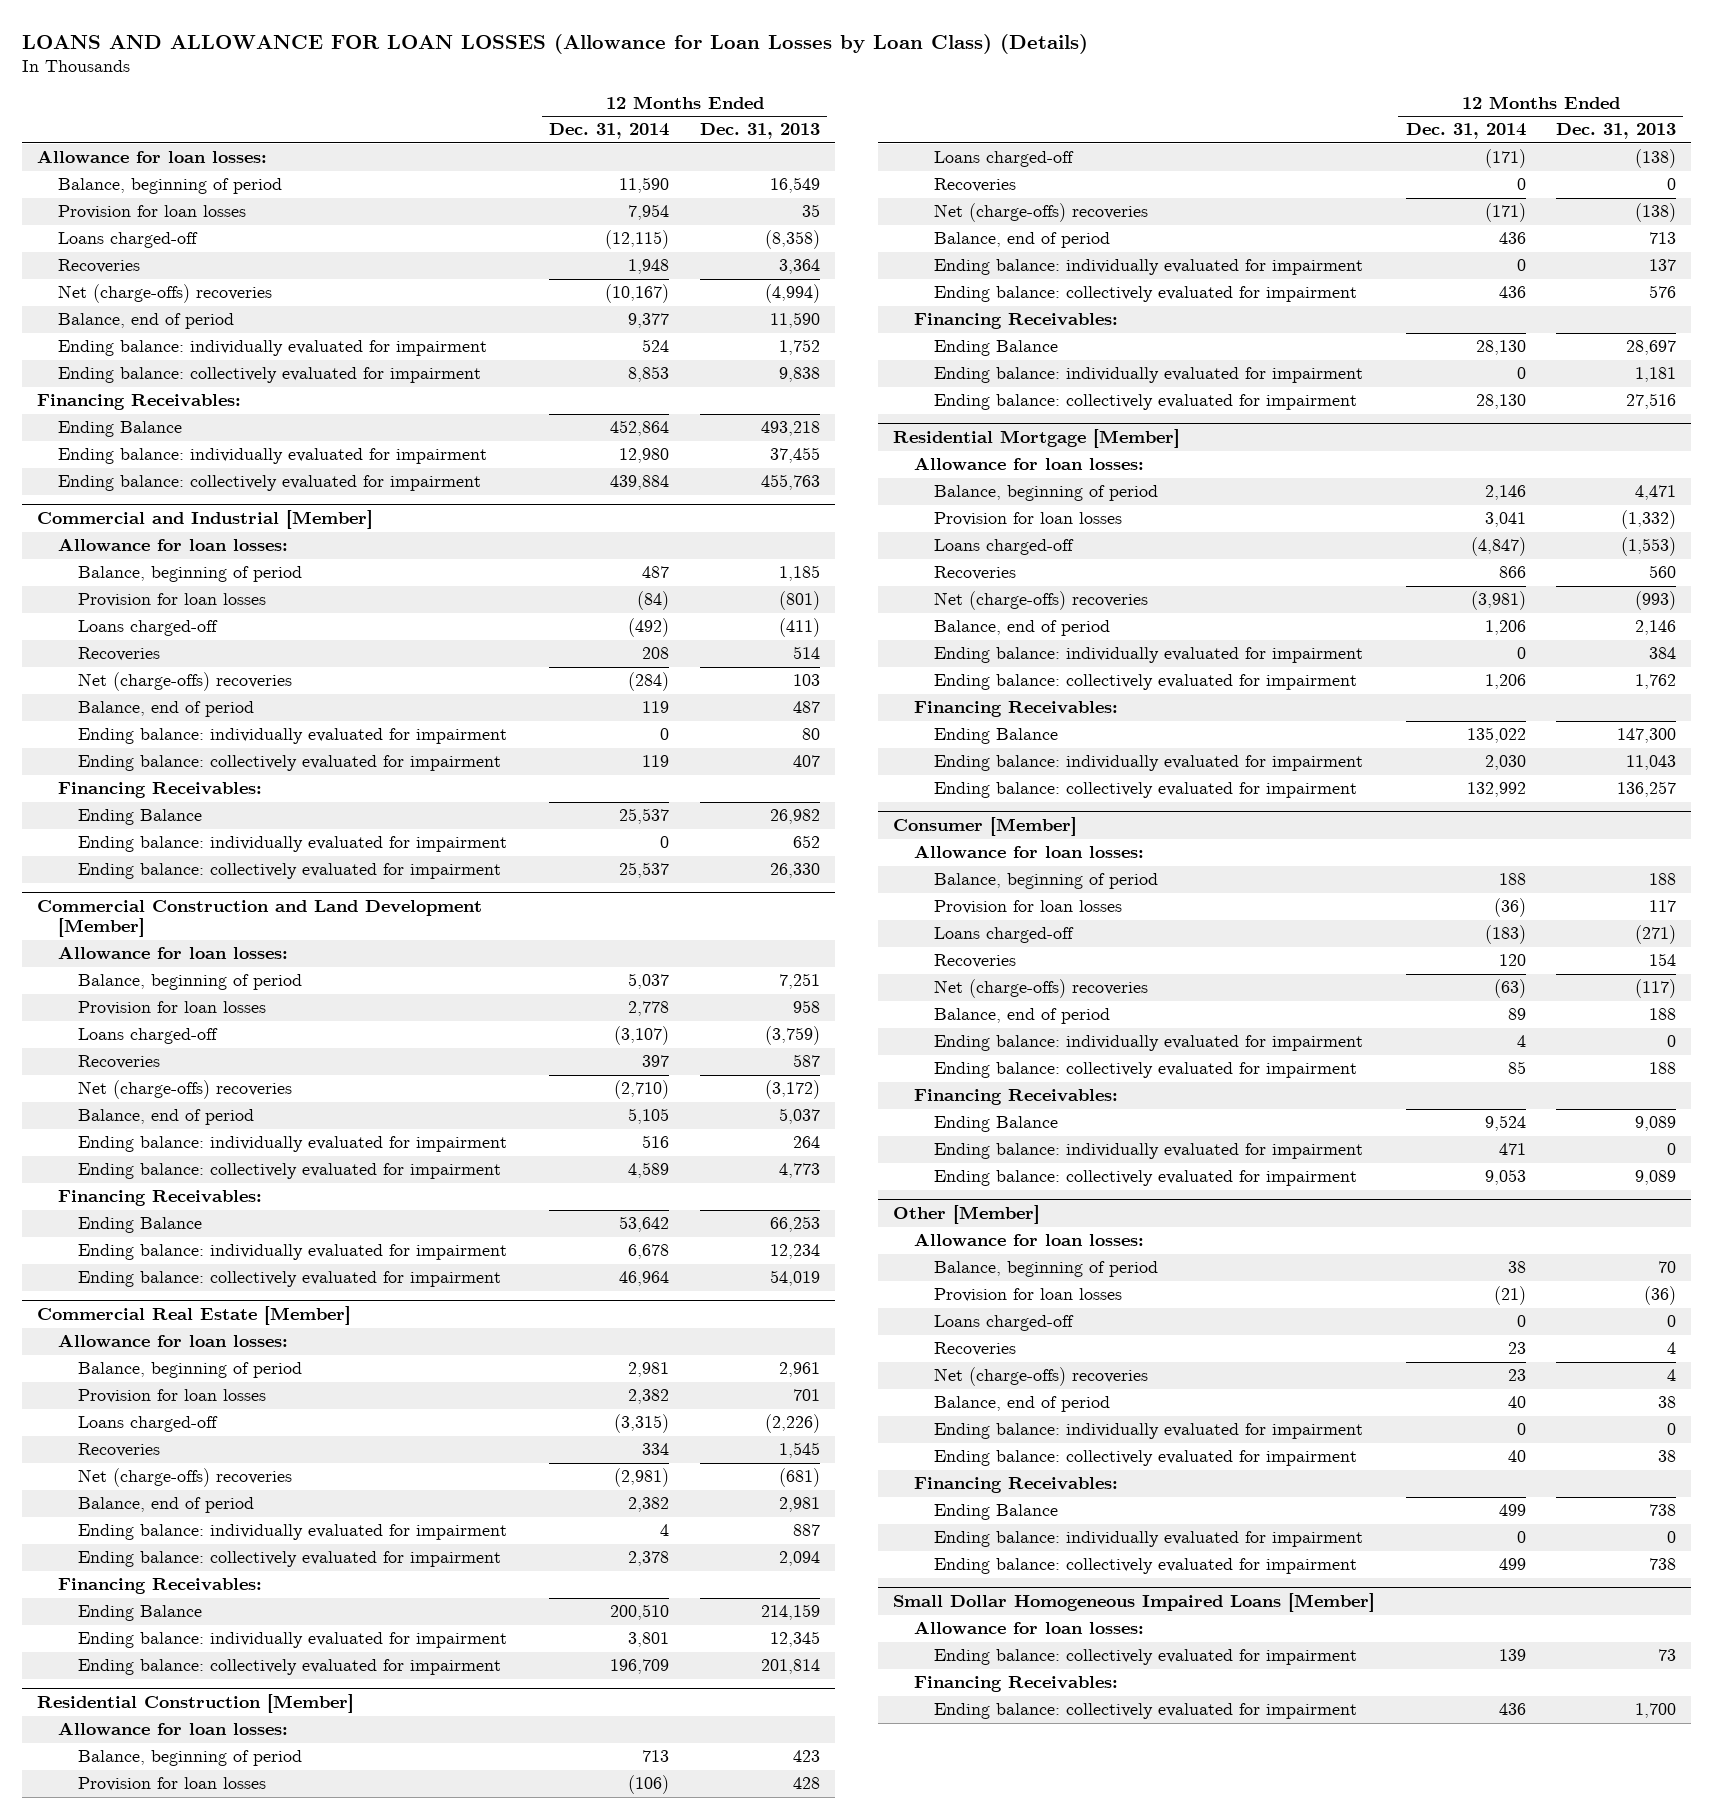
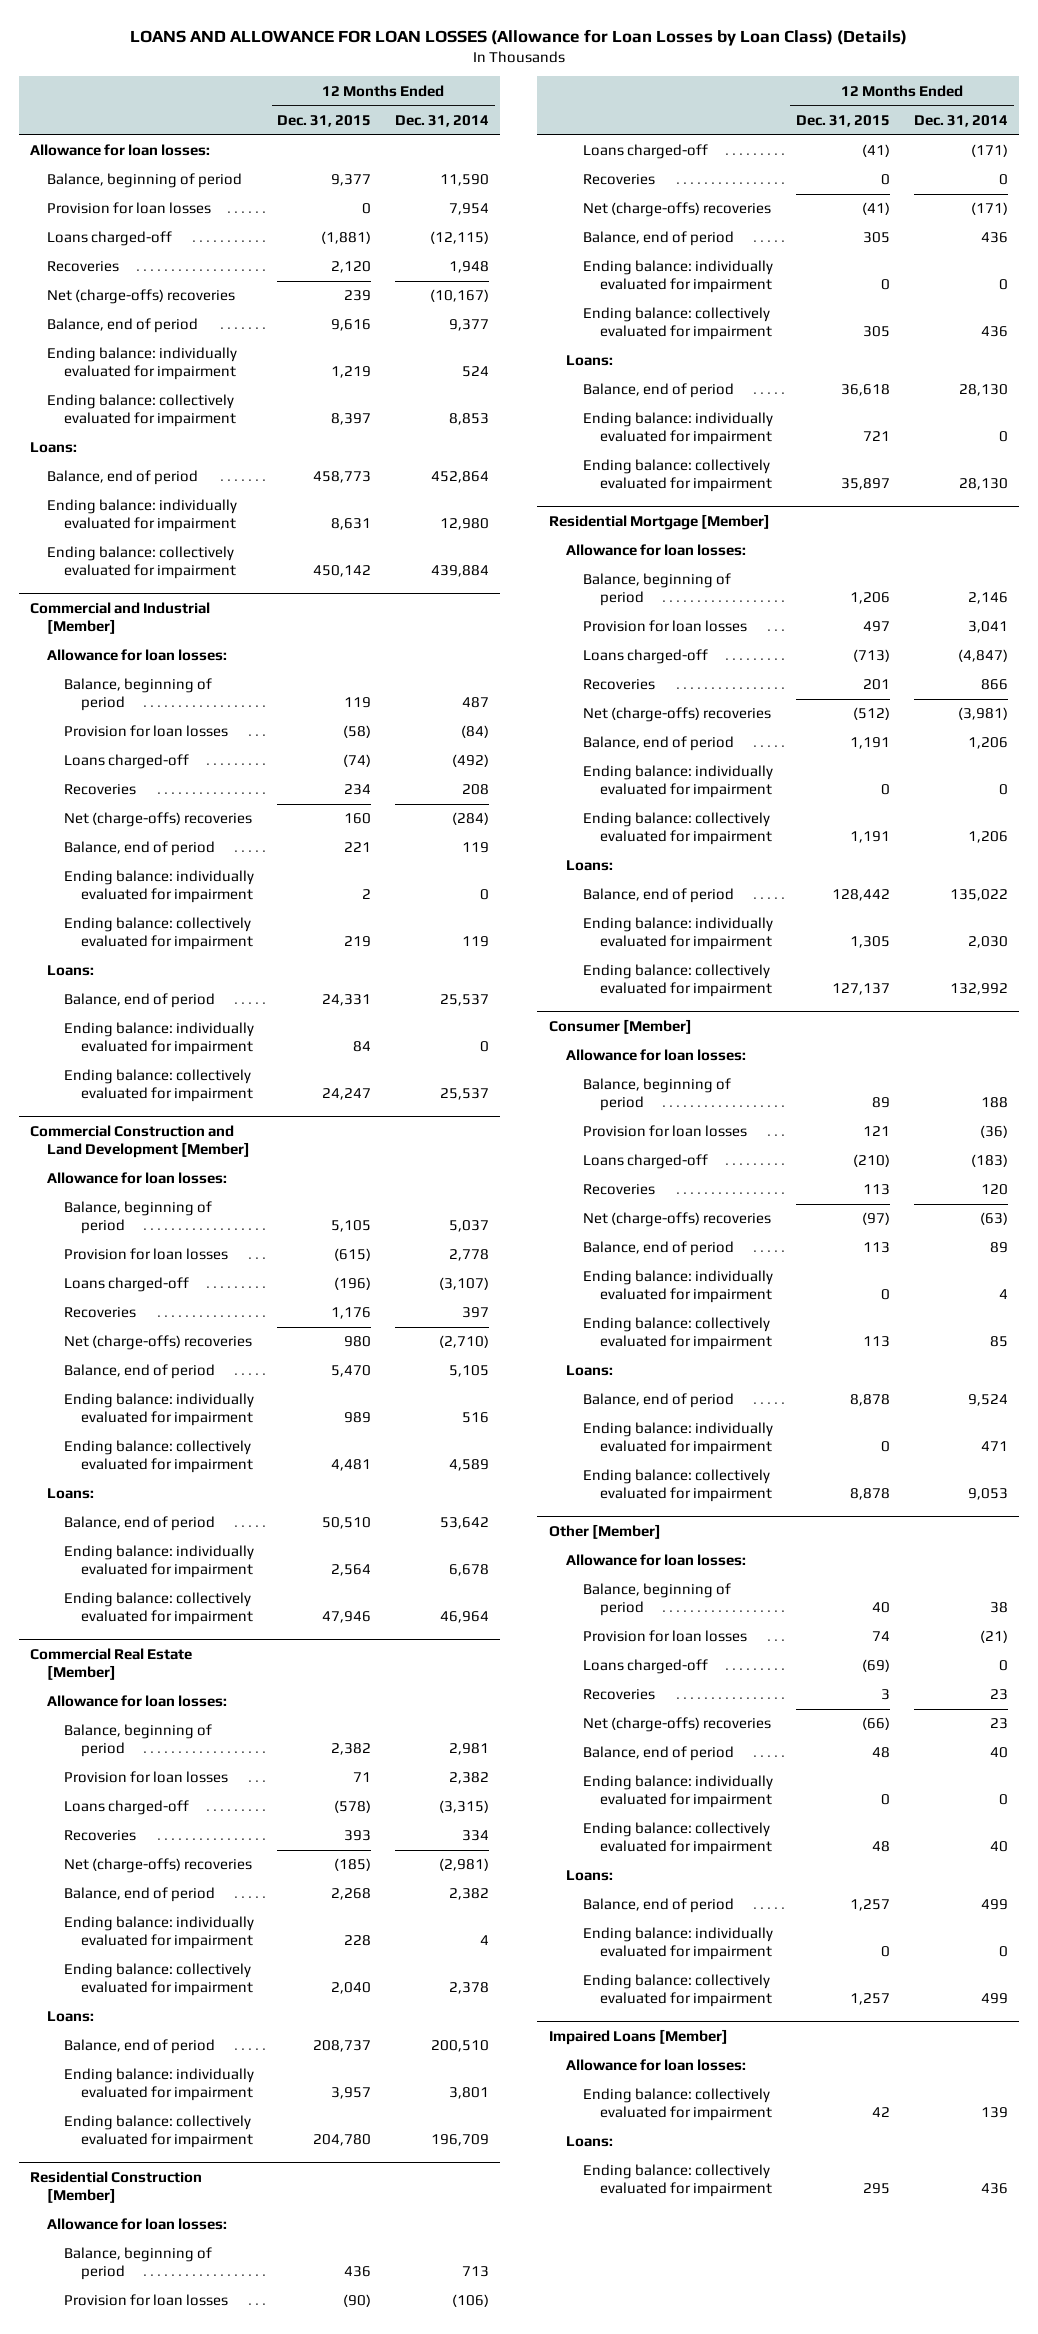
- | 12 Months Ended Dec. 31, 2014 | 12 Months Ended Dec. 31, 2013
+ | 12 Months Ended Dec. 31, 2015 | 12 Months Ended Dec. 31, 2014
- Financing Receivables:
- Ending Balance | 452,864 | 493,218
+ Loans:
+ Balance, end of period | 458,773 | 452,864
@ Commercial and Industrial [Member]
- Financing Receivables:
- Ending Balance | 25,537 | 26,982
+ Loans:
+ Balance, end of period | 24,331 | 25,537
@ Commercial Construction and Land Development [Member]
- Financing Receivables:
- Ending Balance | 53,642 | 66,253
+ Loans:
+ Balance, end of period | 50,510 | 53,642
@ Commercial Real Estate [Member]
- Financing Receivables:
- Ending Balance | 200,510 | 214,159
+ Loans:
+ Balance, end of period | 208,737 | 200,510
@ Residential Construction [Member]
- Financing Receivables:
- Ending Balance | 28,130 | 28,697
+ Loans:
+ Balance, end of period | 36,618 | 28,130
@ Residential Mortgage [Member]
- Financing Receivables:
- Ending Balance | 135,022 | 147,300
+ Loans:
+ Balance, end of period | 128,442 | 135,022
@ Consumer [Member]
- Financing Receivables:
- Ending Balance | 9,524 | 9,089
+ Loans:
+ Balance, end of period | 8,878 | 9,524
@ Other [Member]
- Financing Receivables:
- Ending Balance | 499 | 738
+ Loans:
+ Balance, end of period | 1,257 | 499
- Small Dollar Homogeneous Impaired Loans [Member]
+ Impaired Loans [Member]
- Financing Receivables:
+ Loans:

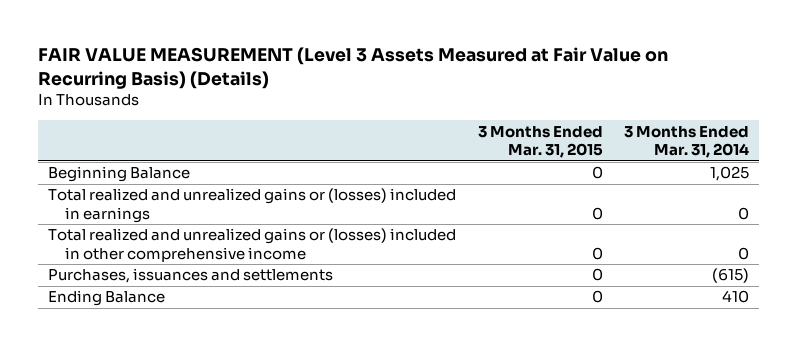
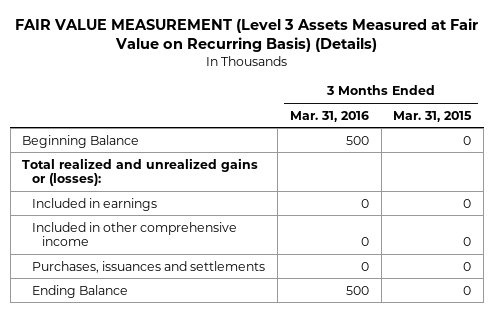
- | 3 Months Ended Mar. 31, 2015 | 3 Months Ended Mar. 31, 2014
+ | 3 Months Ended Mar. 31, 2016 | 3 Months Ended Mar. 31, 2015
- Total realized and unrealized gains or (losses) included in earnings | 0 | 0
- Total realized and unrealized gains or (losses) included in other comprehensive income | 0 | 0
+ Total realized and unrealized gains or (losses):
+ Included in earnings | 0 | 0
+ Included in other comprehensive income | 0 | 0

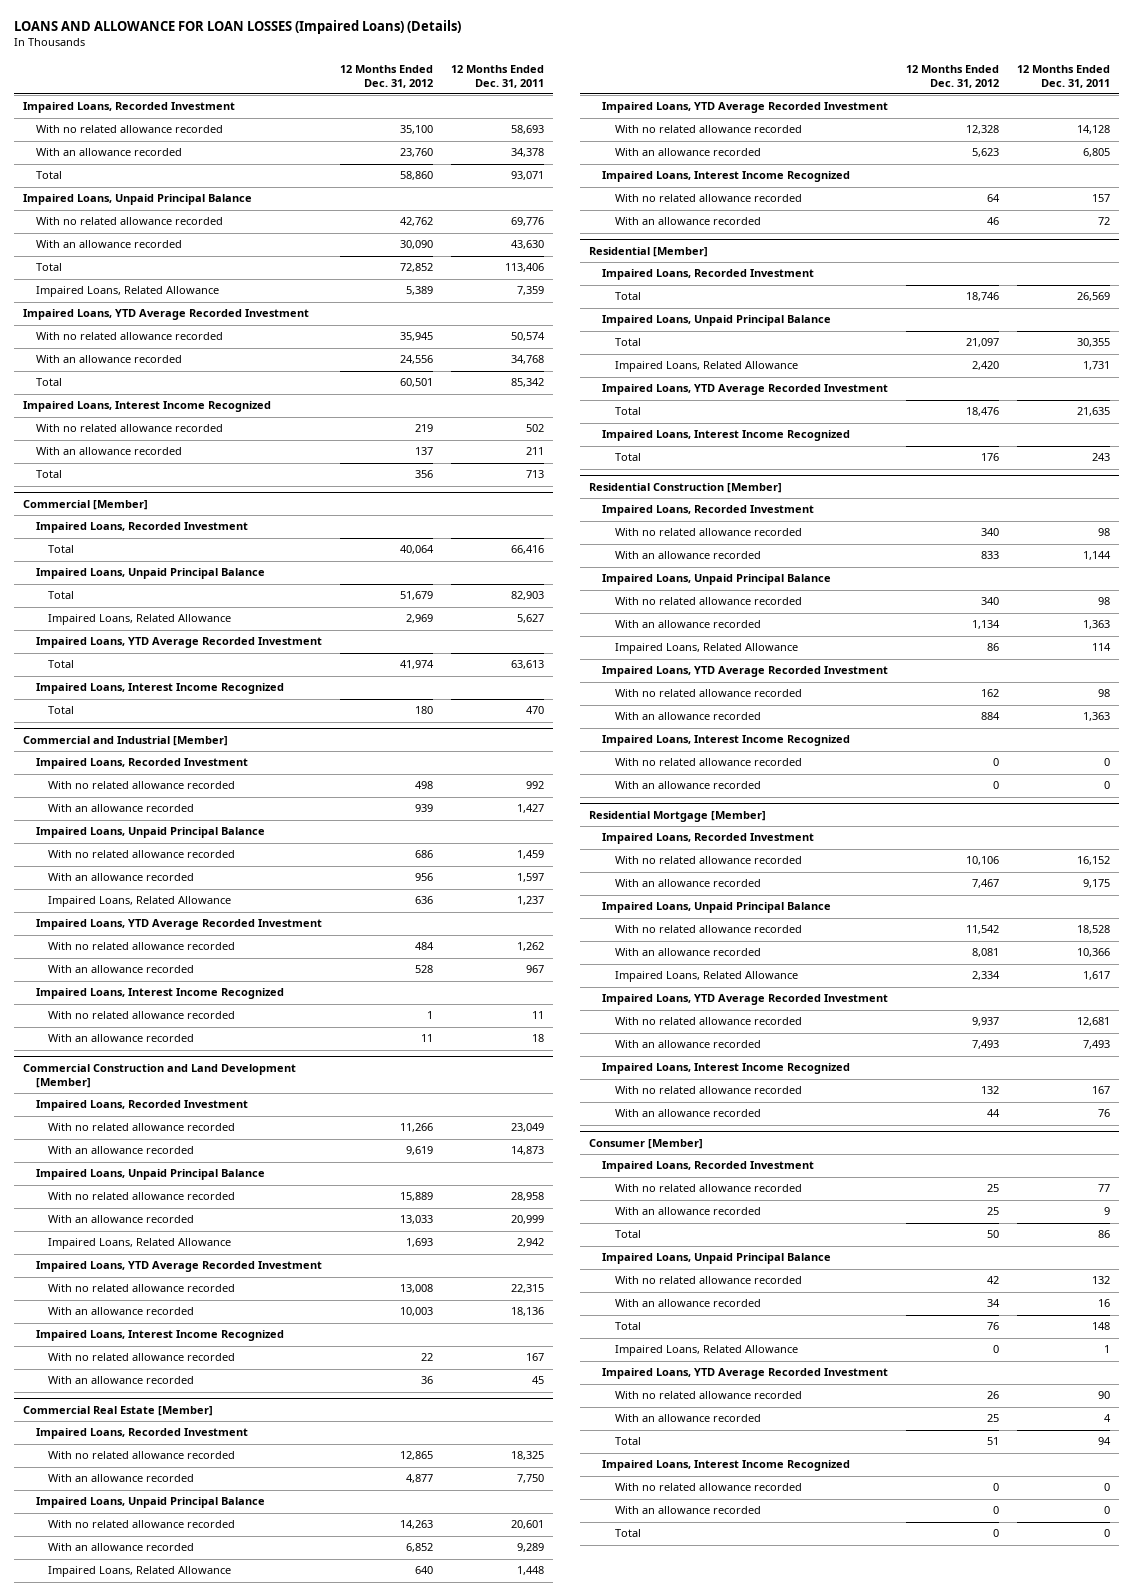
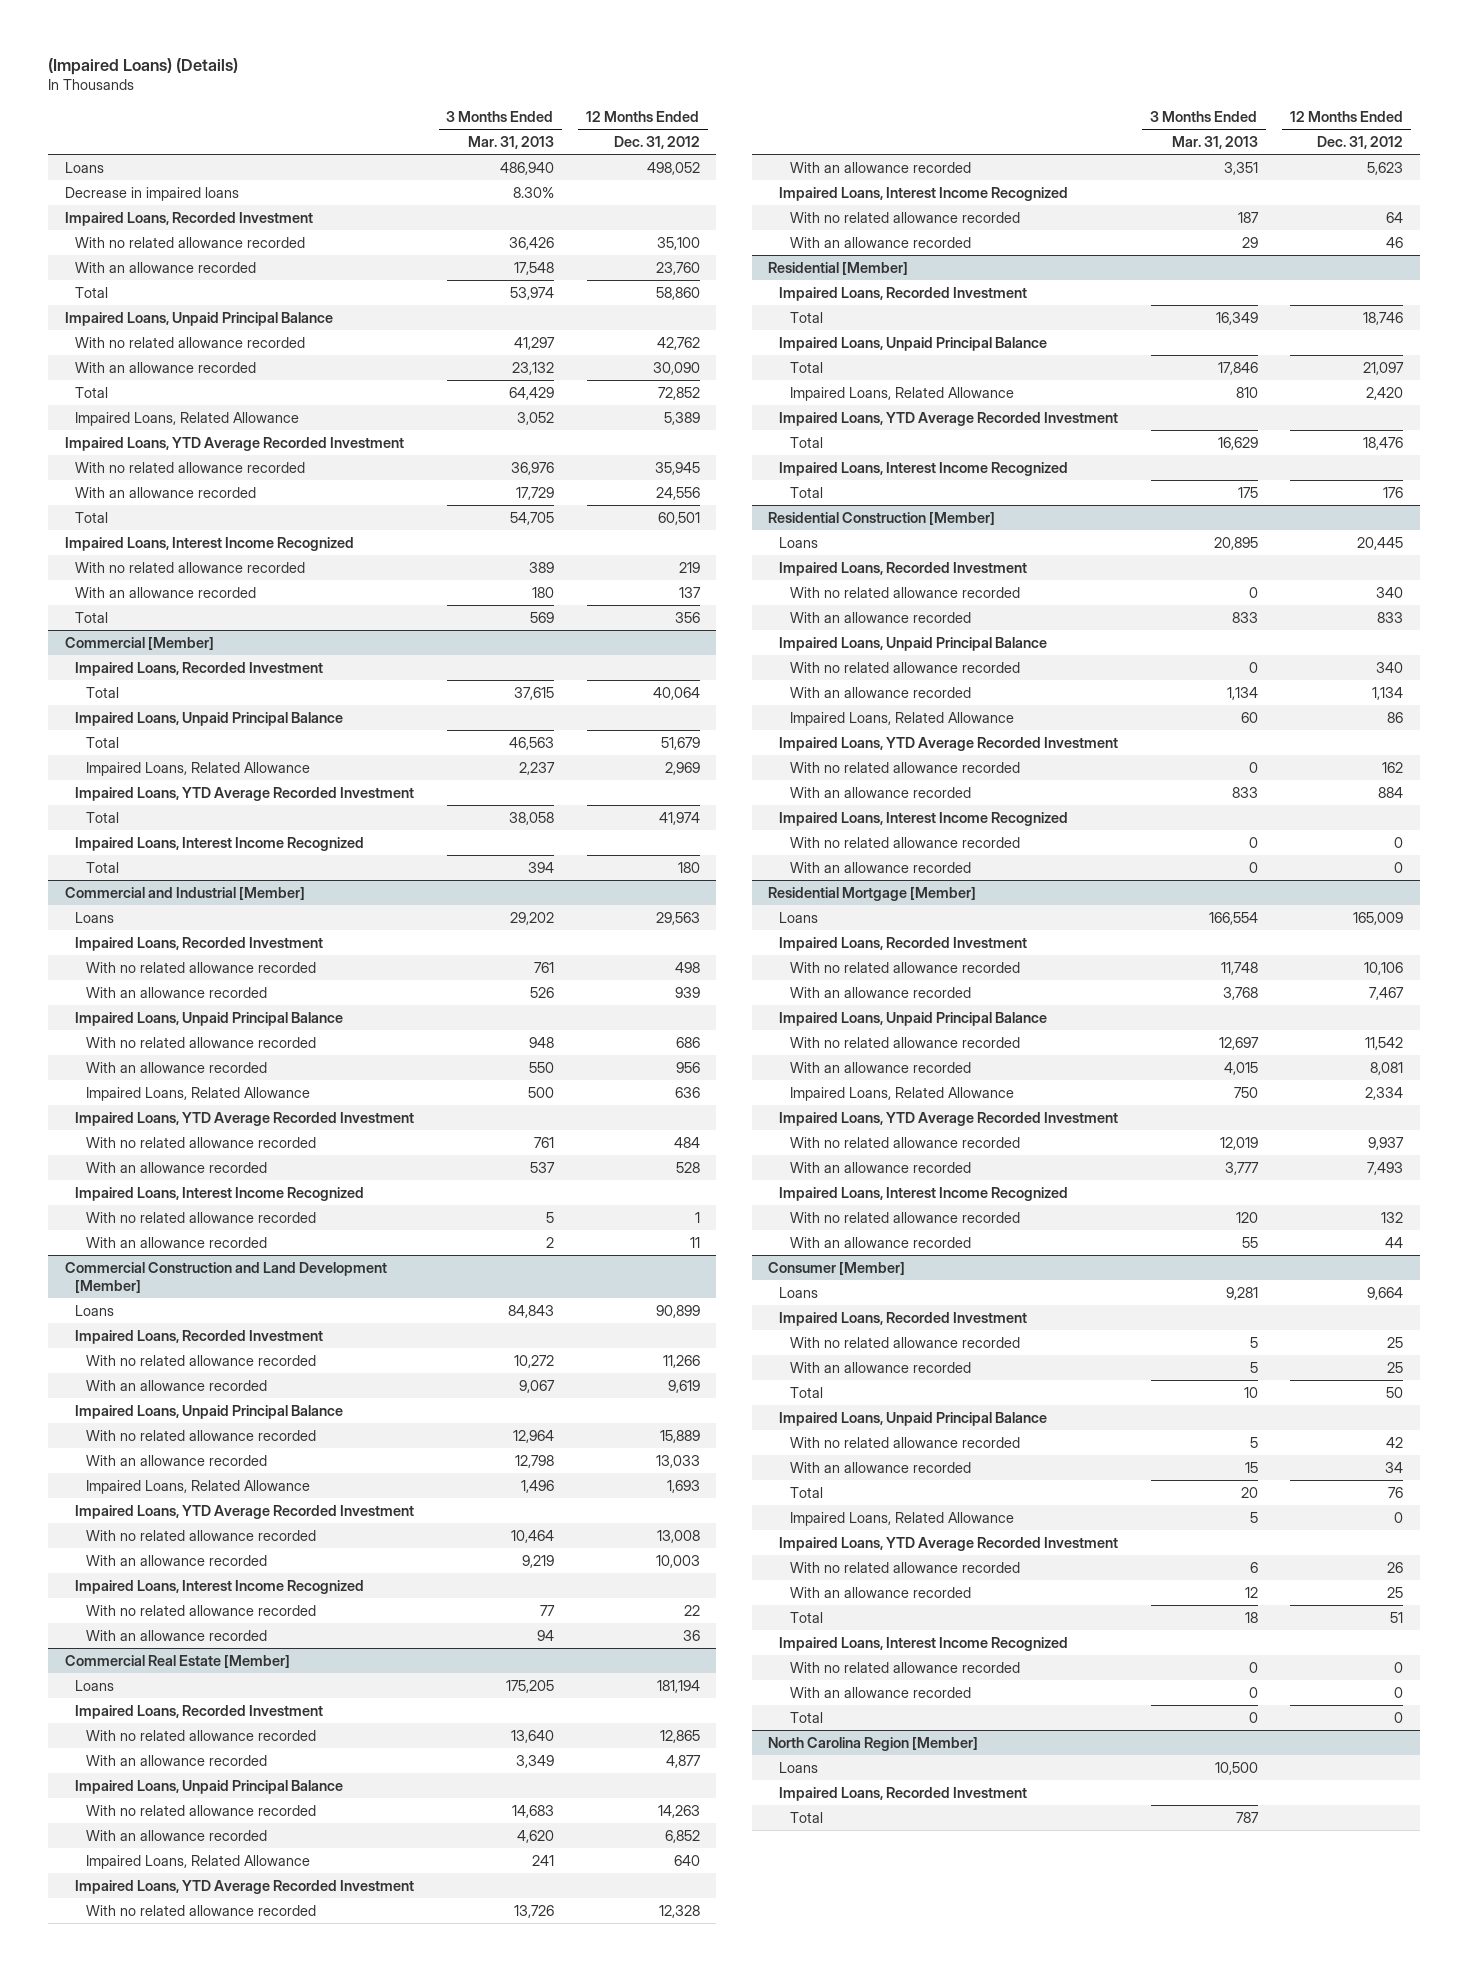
- LOANS AND ALLOWANCE FOR LOAN LOSSES (Impaired Loans) (Details)
+ (Impaired Loans) (Details)
- | 12 Months Ended Dec. 31, 2012 | 12 Months Ended Dec. 31, 2011
+ | 3 Months Ended Mar. 31, 2013 | 12 Months Ended Dec. 31, 2012
+ Loans | 486,940 | 498,052
+ Decrease in impaired loans | 8.30% |
@ Commercial and Industrial [Member]
+ Loans | 29,202 | 29,563
@ Commercial Construction and Land Development [Member]
+ Loans | 84,843 | 90,899
@ Commercial Real Estate [Member]
+ Loans | 175,205 | 181,194
@ Residential Construction [Member]
+ Loans | 20,895 | 20,445
@ Residential Mortgage [Member]
+ Loans | 166,554 | 165,009
@ Consumer [Member]
+ Loans | 9,281 | 9,664
+ North Carolina Region [Member]
+ Loans | 10,500 |
+ Impaired Loans, Recorded Investment
+ Total | 787 |

